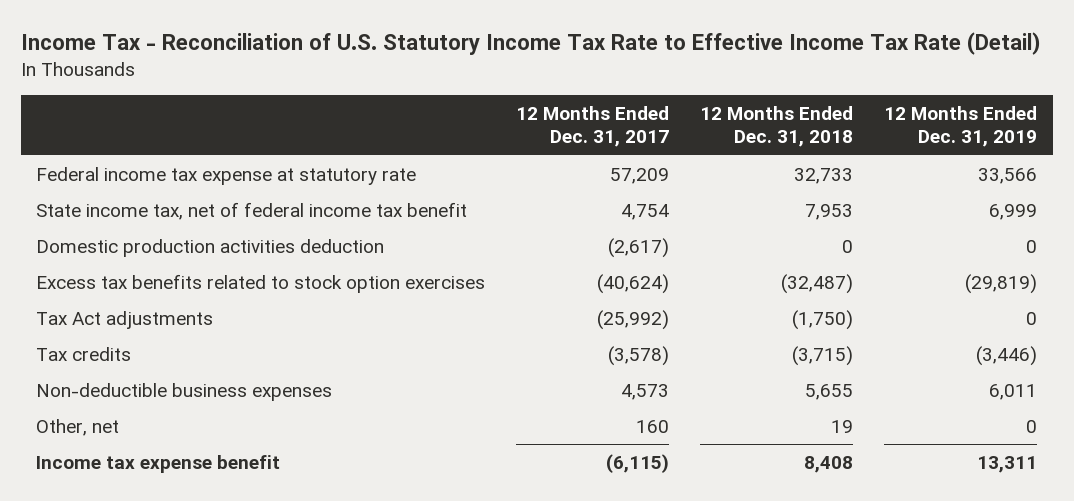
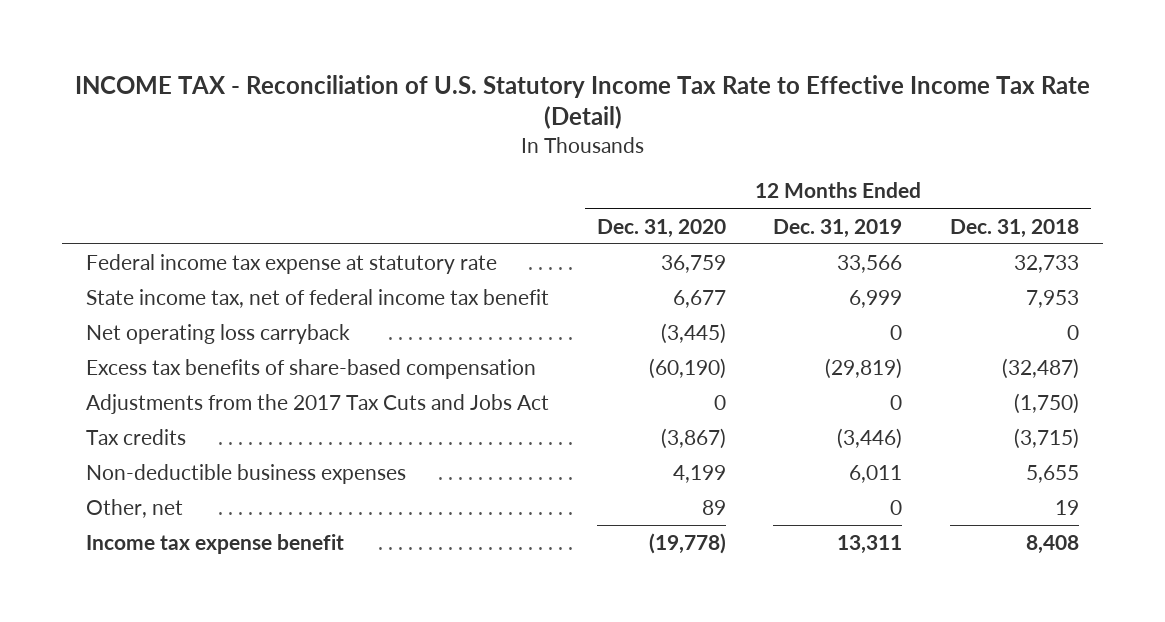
- Income Tax - Reconciliation of U.S. Statutory Income Tax Rate to Effective Income Tax Rate (Detail)
+ INCOME TAX - Reconciliation of U.S. Statutory Income Tax Rate to Effective Income Tax Rate (Detail)
- | 12 Months Ended Dec. 31, 2017 | 12 Months Ended Dec. 31, 2018 | 12 Months Ended Dec. 31, 2019
+ | 12 Months Ended Dec. 31, 2020 | 12 Months Ended Dec. 31, 2019 | 12 Months Ended Dec. 31, 2018
- Domestic production activities deduction | (2,617) | 0 | 0
- Excess tax benefits related to stock option exercises | (40,624) | (32,487) | (29,819)
- Tax Act adjustments | (25,992) | (1,750) | 0
+ Net operating loss carryback | (3,445) | 0 | 0
+ Excess tax benefits of share-based compensation | (60,190) | (29,819) | (32,487)
+ Adjustments from the 2017 Tax Cuts and Jobs Act | 0 | 0 | (1,750)

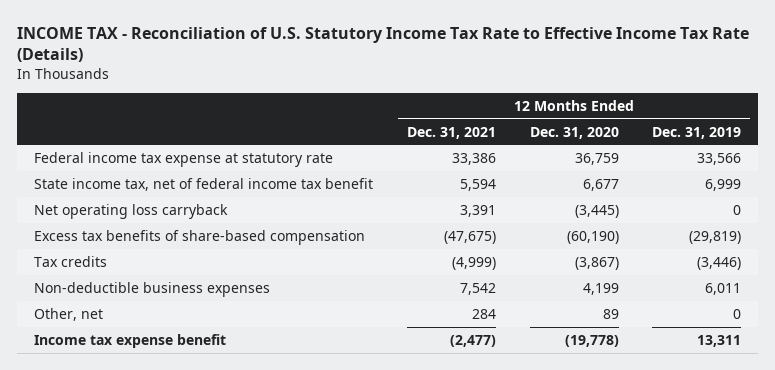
- INCOME TAX - Reconciliation of U.S. Statutory Income Tax Rate to Effective Income Tax Rate (Detail)
+ INCOME TAX - Reconciliation of U.S. Statutory Income Tax Rate to Effective Income Tax Rate (Details)
- | 12 Months Ended Dec. 31, 2020 | 12 Months Ended Dec. 31, 2019 | 12 Months Ended Dec. 31, 2018
+ | 12 Months Ended Dec. 31, 2021 | 12 Months Ended Dec. 31, 2020 | 12 Months Ended Dec. 31, 2019
- Adjustments from the 2017 Tax Cuts and Jobs Act | 0 | 0 | (1,750)

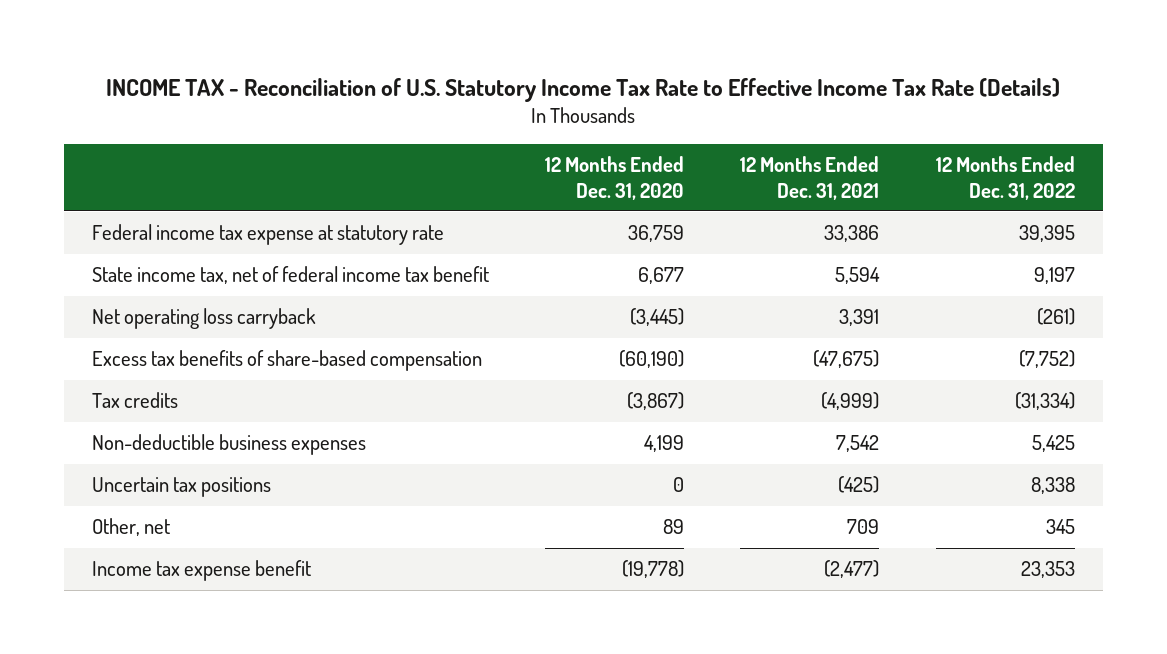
- | 12 Months Ended Dec. 31, 2021 | 12 Months Ended Dec. 31, 2020 | 12 Months Ended Dec. 31, 2019
+ | 12 Months Ended Dec. 31, 2020 | 12 Months Ended Dec. 31, 2021 | 12 Months Ended Dec. 31, 2022
- Other, net | 284 | 89 | 0
+ Uncertain tax positions | 0 | (425) | 8,338
+ Other, net | 89 | 709 | 345

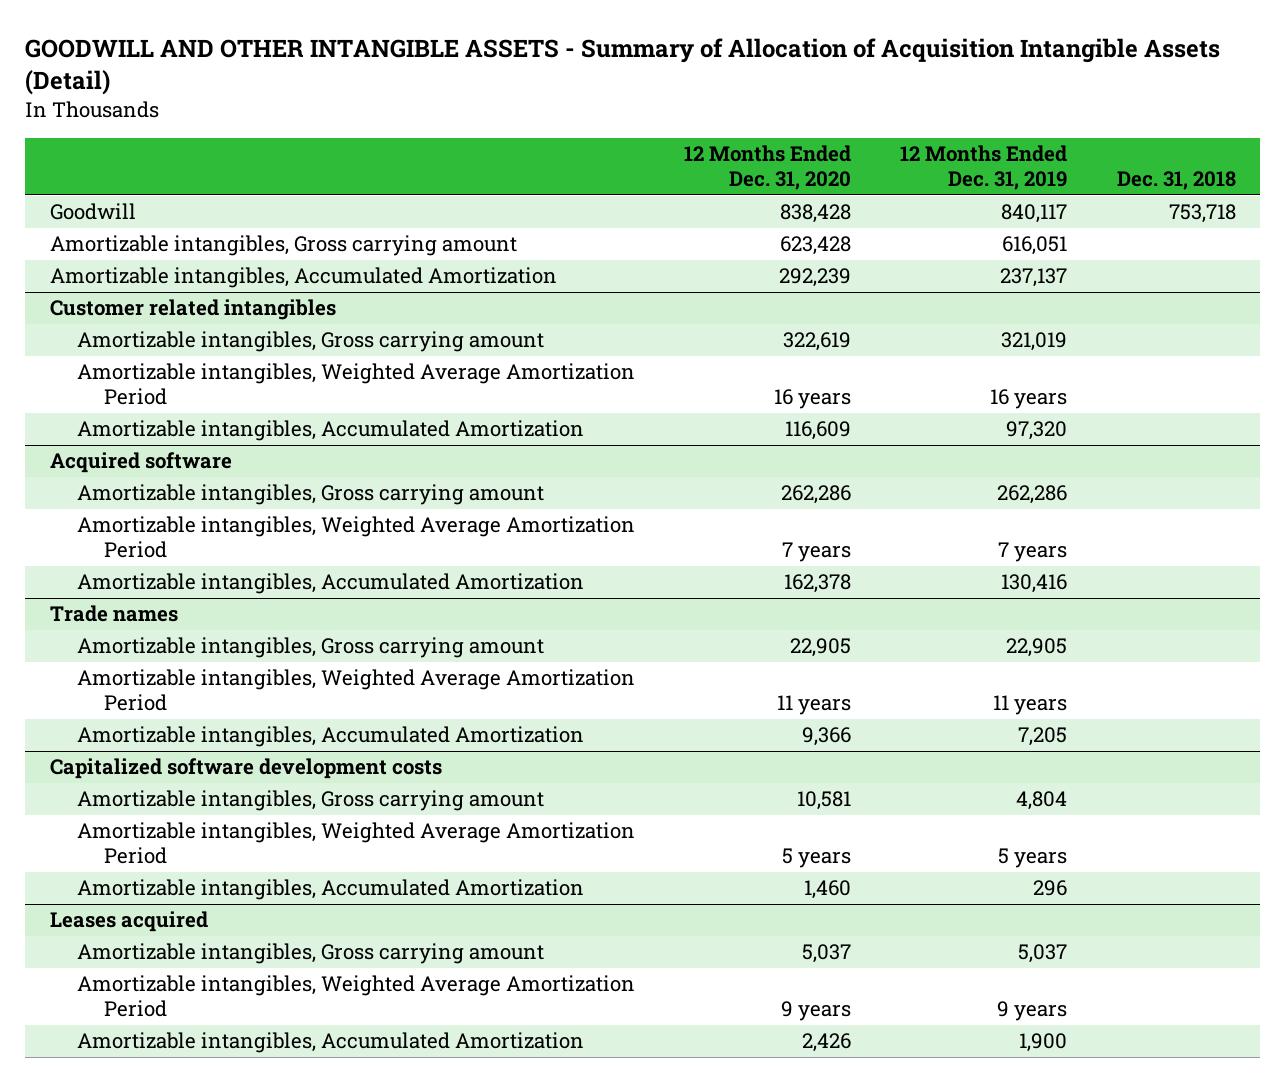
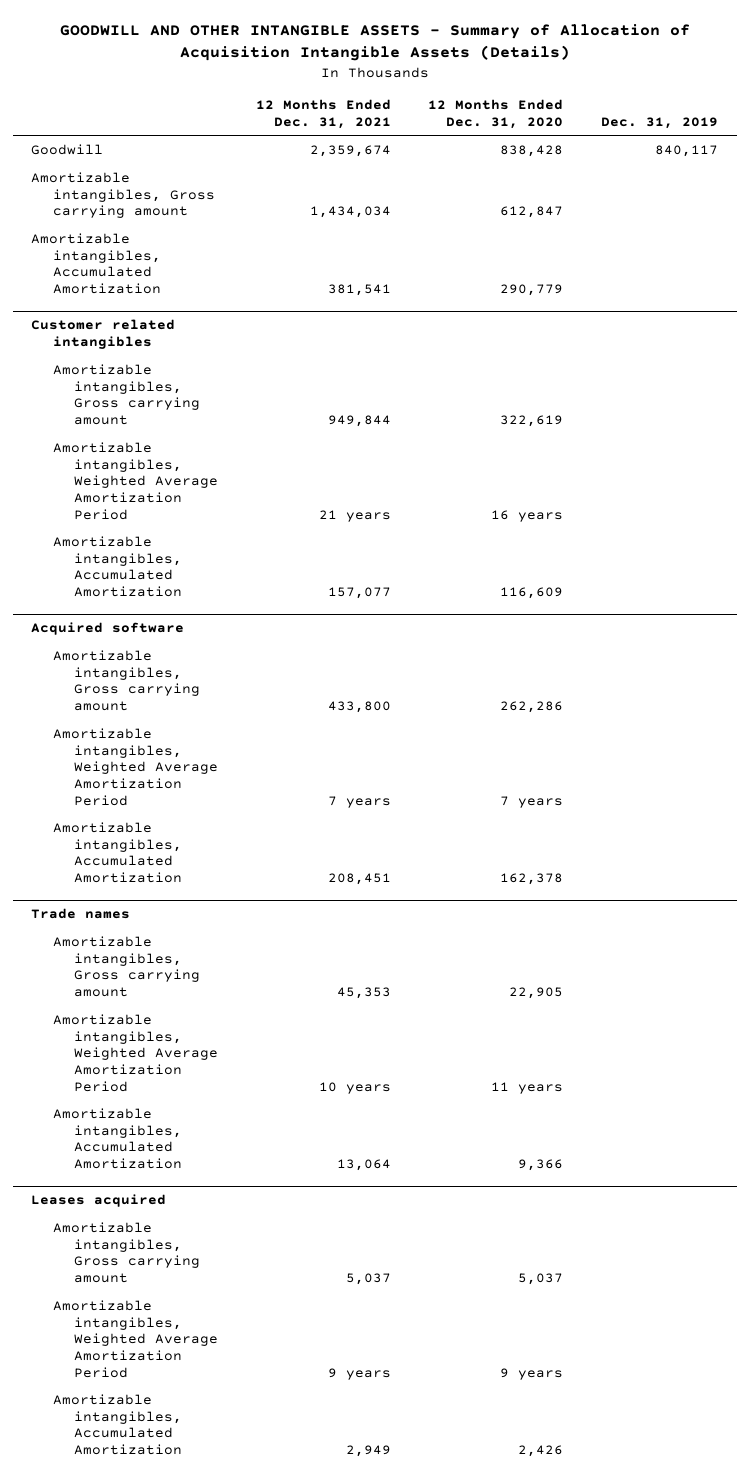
- GOODWILL AND OTHER INTANGIBLE ASSETS - Summary of Allocation of Acquisition Intangible Assets (Detail)
+ GOODWILL AND OTHER INTANGIBLE ASSETS - Summary of Allocation of Acquisition Intangible Assets (Details)
- | 12 Months Ended Dec. 31, 2020 | 12 Months Ended Dec. 31, 2019 | Dec. 31, 2018
+ | 12 Months Ended Dec. 31, 2021 | 12 Months Ended Dec. 31, 2020 | Dec. 31, 2019
- Amortizable intangibles, Gross carrying amount | 623,428 | 616,051 |
- Amortizable intangibles, Accumulated Amortization | 292,239 | 237,137 |
+ Amortizable intangibles, Gross carrying amount | 1,434,034 | 612,847 |
+ Amortizable intangibles, Accumulated Amortization | 381,541 | 290,779 |
- Capitalized software development costs
- Amortizable intangibles, Gross carrying amount | 10,581 | 4,804 |
- Amortizable intangibles, Weighted Average Amortization Period | 5 years | 5 years |
- Amortizable intangibles, Accumulated Amortization | 1,460 | 296 |

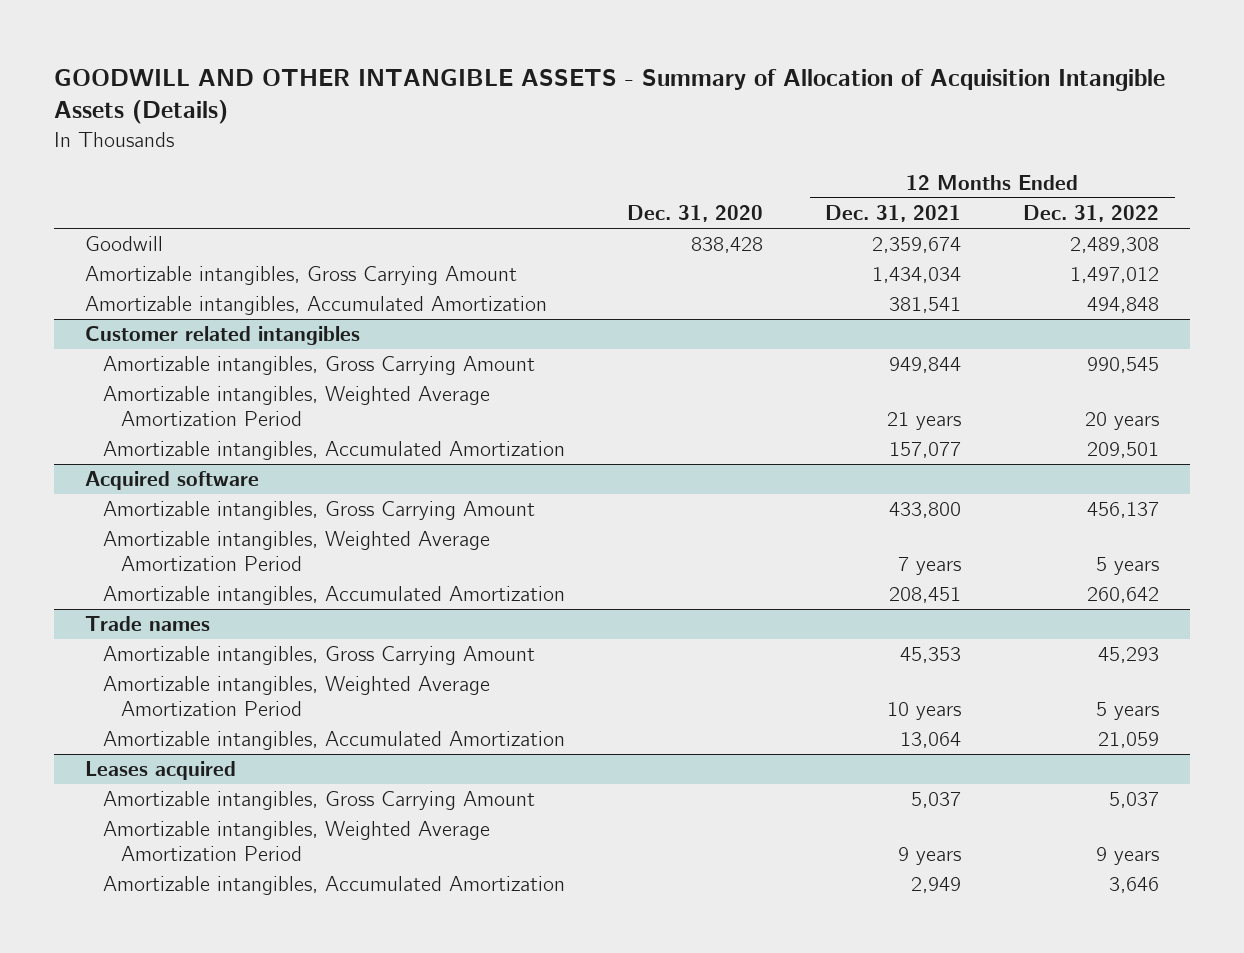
- | 12 Months Ended Dec. 31, 2021 | 12 Months Ended Dec. 31, 2020 | Dec. 31, 2019
+ | Dec. 31, 2020 | 12 Months Ended Dec. 31, 2021 | 12 Months Ended Dec. 31, 2022
- Amortizable intangibles, Gross carrying amount | 1,434,034 | 612,847 |
+ Amortizable intangibles, Gross Carrying Amount | | 1,434,034 | 1,497,012
@ Customer related intangibles
- Amortizable intangibles, Gross carrying amount | 949,844 | 322,619 |
+ Amortizable intangibles, Gross Carrying Amount | | 949,844 | 990,545
@ Acquired software
- Amortizable intangibles, Gross carrying amount | 433,800 | 262,286 |
+ Amortizable intangibles, Gross Carrying Amount | | 433,800 | 456,137
@ Trade names
- Amortizable intangibles, Gross carrying amount | 45,353 | 22,905 |
+ Amortizable intangibles, Gross Carrying Amount | | 45,353 | 45,293
@ Leases acquired
- Amortizable intangibles, Gross carrying amount | 5,037 | 5,037 |
+ Amortizable intangibles, Gross Carrying Amount | | 5,037 | 5,037

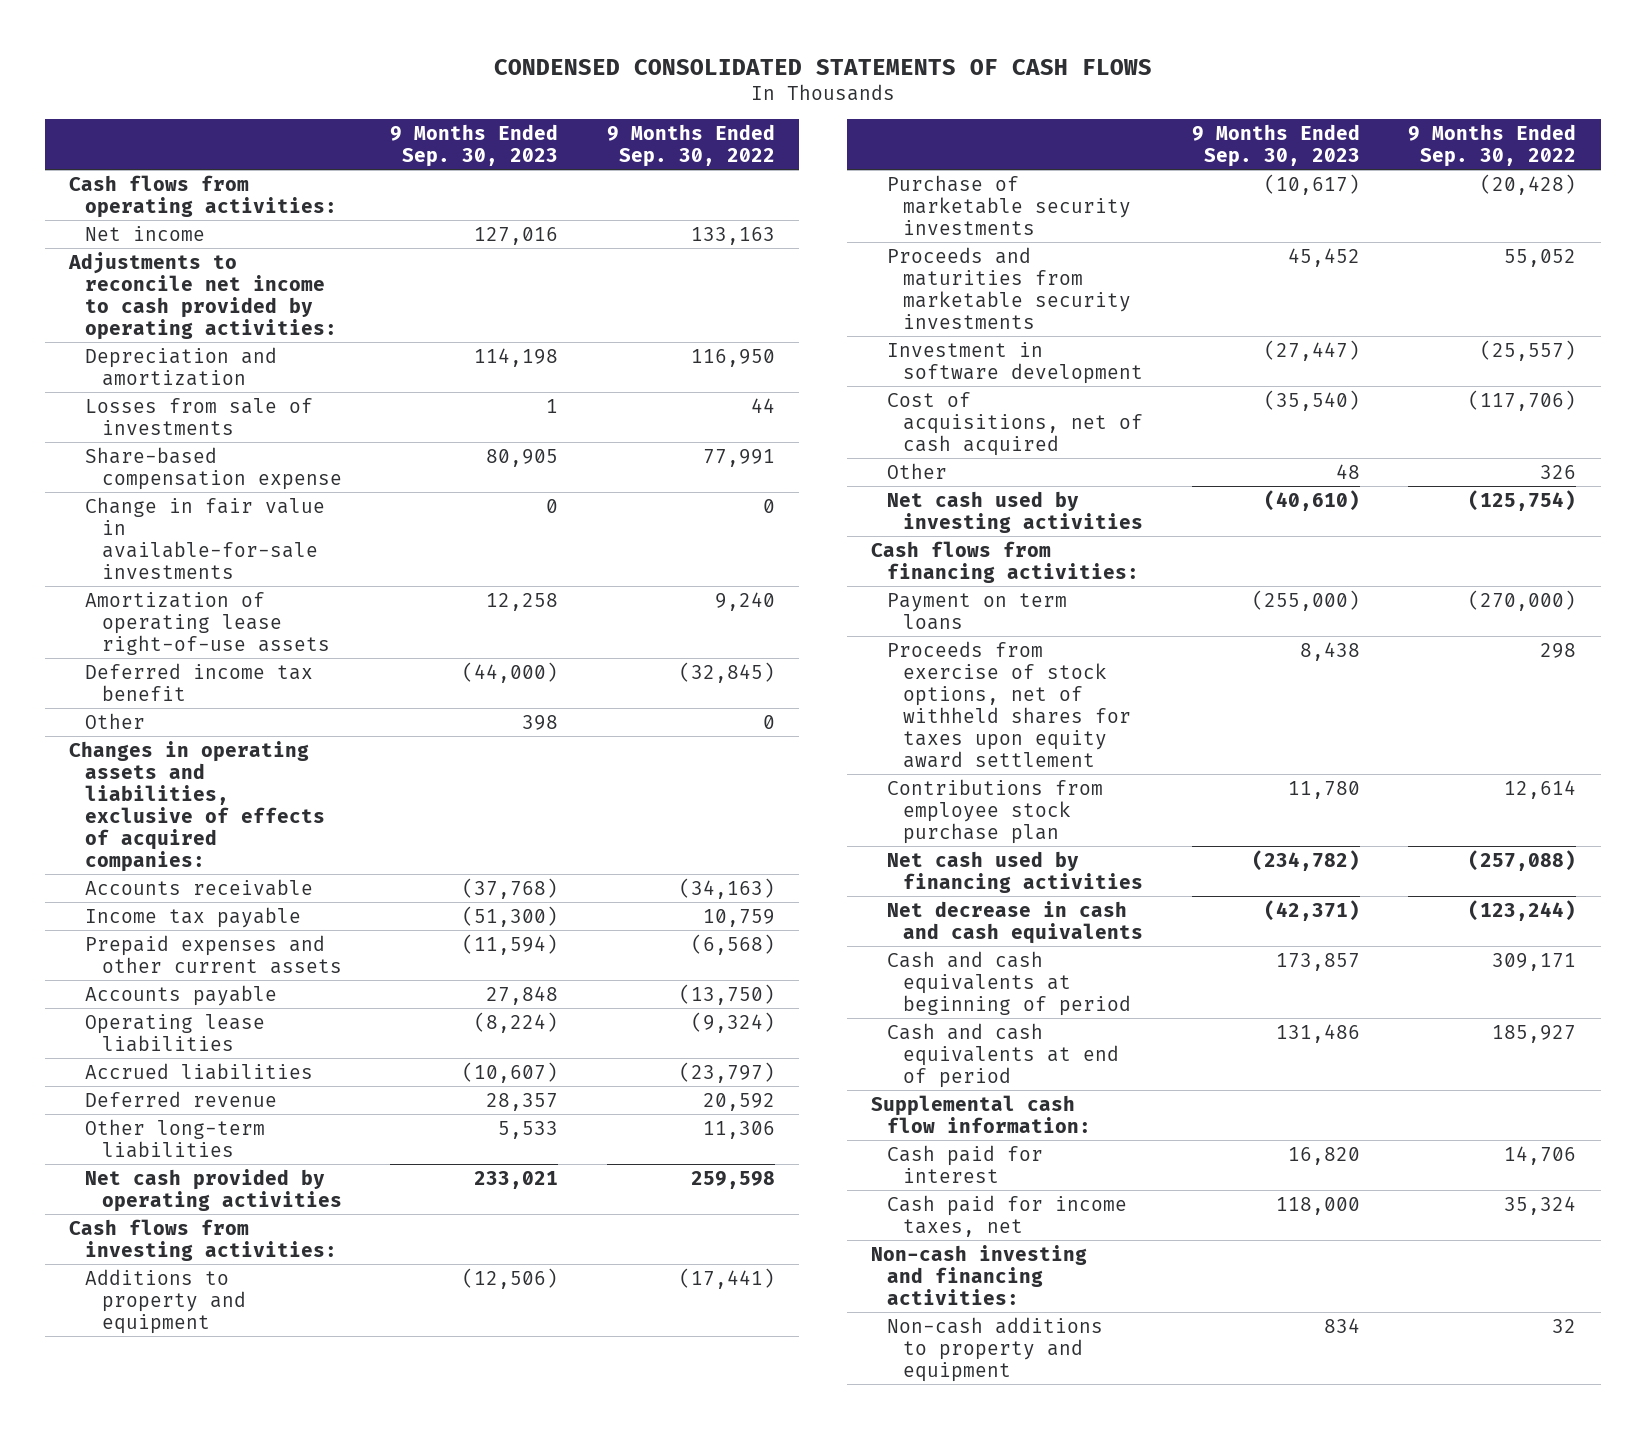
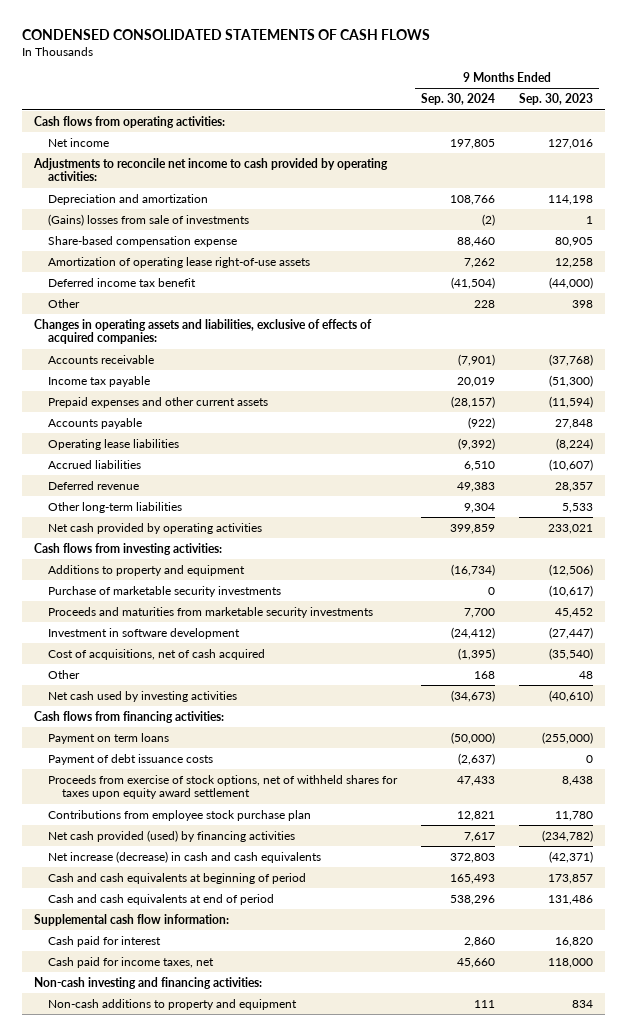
- | 9 Months Ended Sep. 30, 2023 | 9 Months Ended Sep. 30, 2022
+ | 9 Months Ended Sep. 30, 2024 | 9 Months Ended Sep. 30, 2023
- Losses from sale of investments | 1 | 44
+ (Gains) losses from sale of investments | (2) | 1
- Change in fair value in available-for-sale investments | 0 | 0
+ Payment of debt issuance costs | (2,637) | 0
- Net cash used by financing activities | (234,782) | (257,088)
- Net decrease in cash and cash equivalents | (42,371) | (123,244)
+ Net cash provided (used) by financing activities | 7,617 | (234,782)
+ Net increase (decrease) in cash and cash equivalents | 372,803 | (42,371)

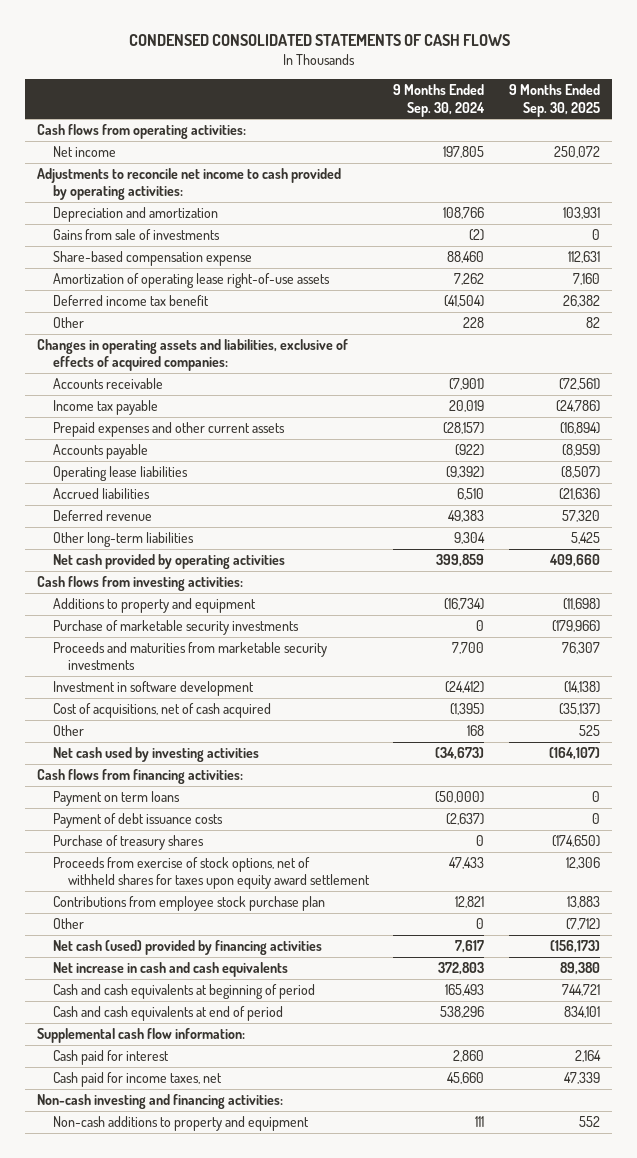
- | 9 Months Ended Sep. 30, 2024 | 9 Months Ended Sep. 30, 2023
+ | 9 Months Ended Sep. 30, 2024 | 9 Months Ended Sep. 30, 2025
- (Gains) losses from sale of investments | (2) | 1
+ Gains from sale of investments | (2) | 0
+ Purchase of treasury shares | 0 | (174,650)
- Net cash provided (used) by financing activities | 7,617 | (234,782)
- Net increase (decrease) in cash and cash equivalents | 372,803 | (42,371)
+ Other | 0 | (7,712)
+ Net cash (used) provided by financing activities | 7,617 | (156,173)
+ Net increase in cash and cash equivalents | 372,803 | 89,380

